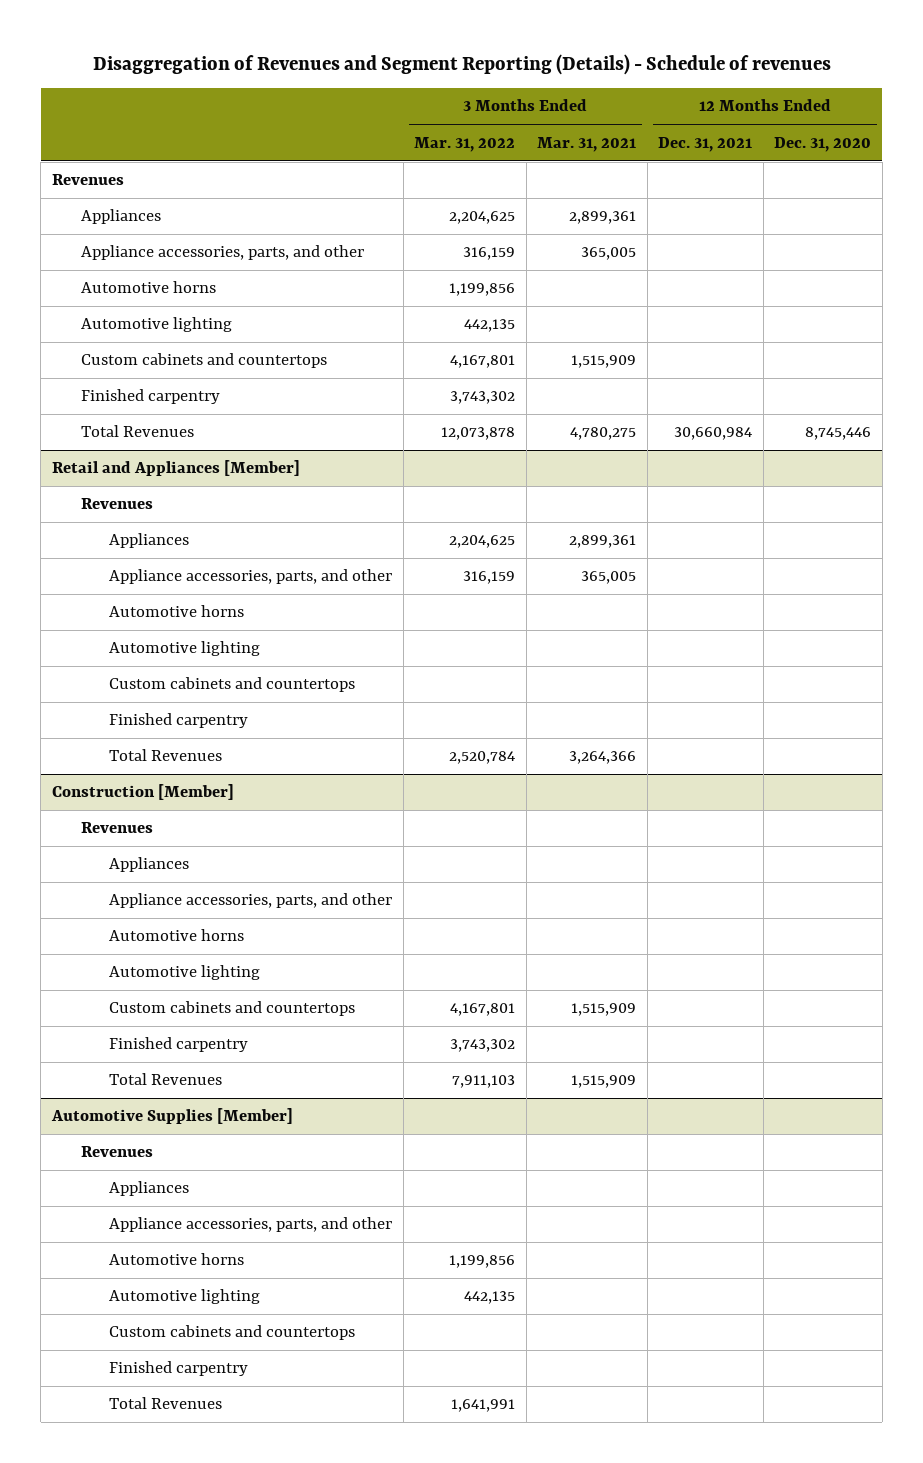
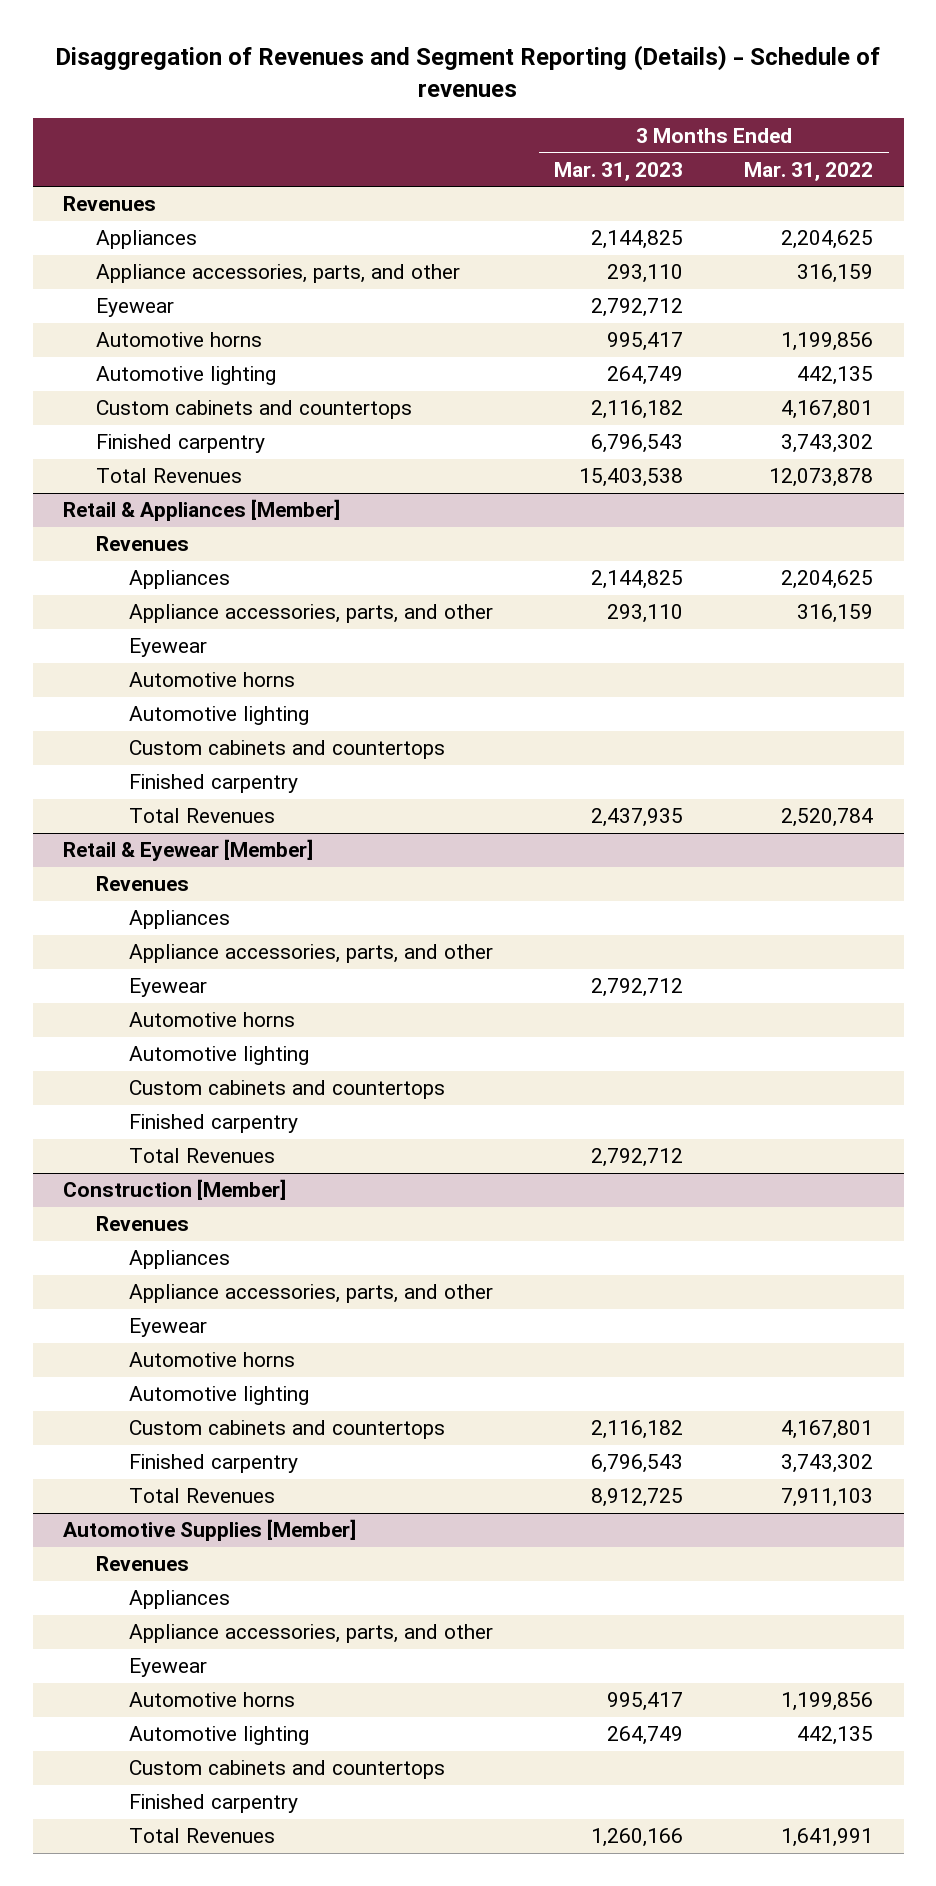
- | 3 Months Ended Mar. 31, 2022 | 3 Months Ended Mar. 31, 2021 | 12 Months Ended Dec. 31, 2021 | 12 Months Ended Dec. 31, 2020
+ | 3 Months Ended Mar. 31, 2023 | 3 Months Ended Mar. 31, 2022
+ Eyewear | 2,792,712 |
- Retail and Appliances [Member]
+ Retail & Appliances [Member]
+ Eyewear
+ Retail & Eyewear [Member]
+ Revenues
+ Appliances
+ Appliance accessories, parts, and other
+ Eyewear | 2,792,712 |
+ Automotive horns
+ Automotive lighting
+ Custom cabinets and countertops
+ Finished carpentry
+ Total Revenues | 2,792,712 |
@ Construction [Member]
+ Eyewear
@ Automotive Supplies [Member]
+ Eyewear

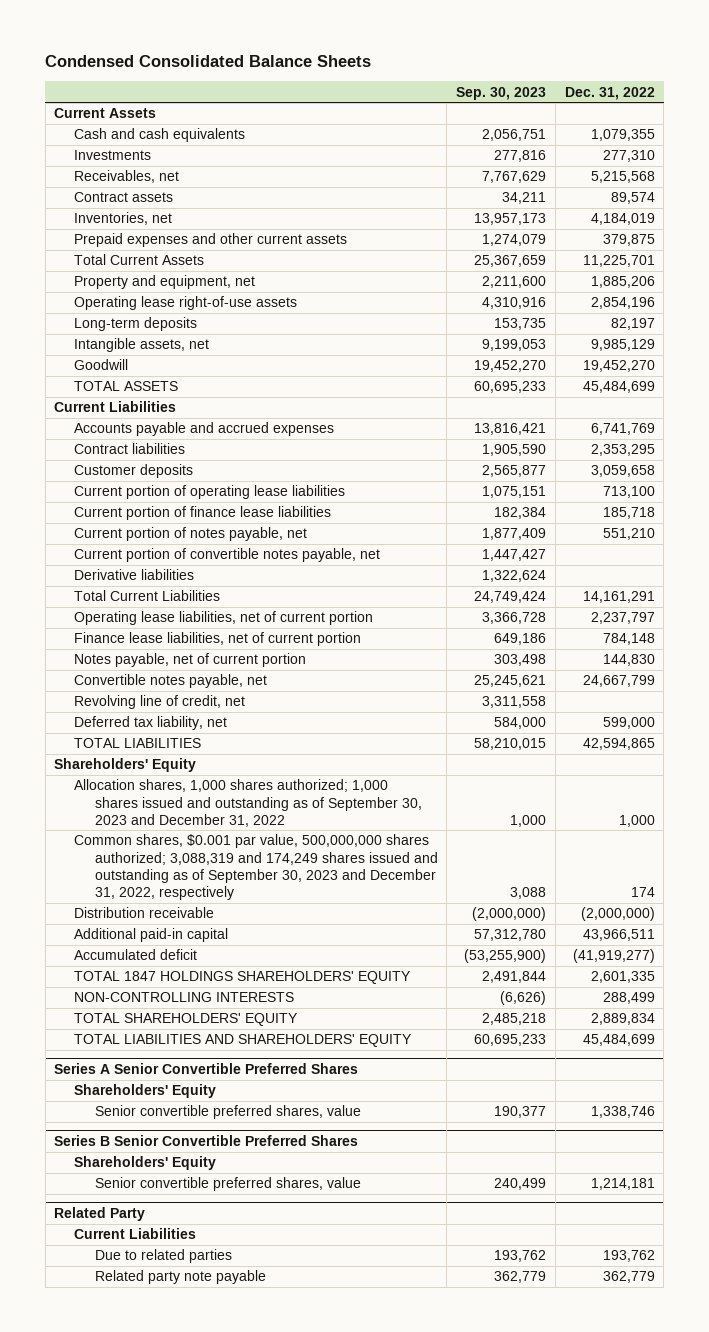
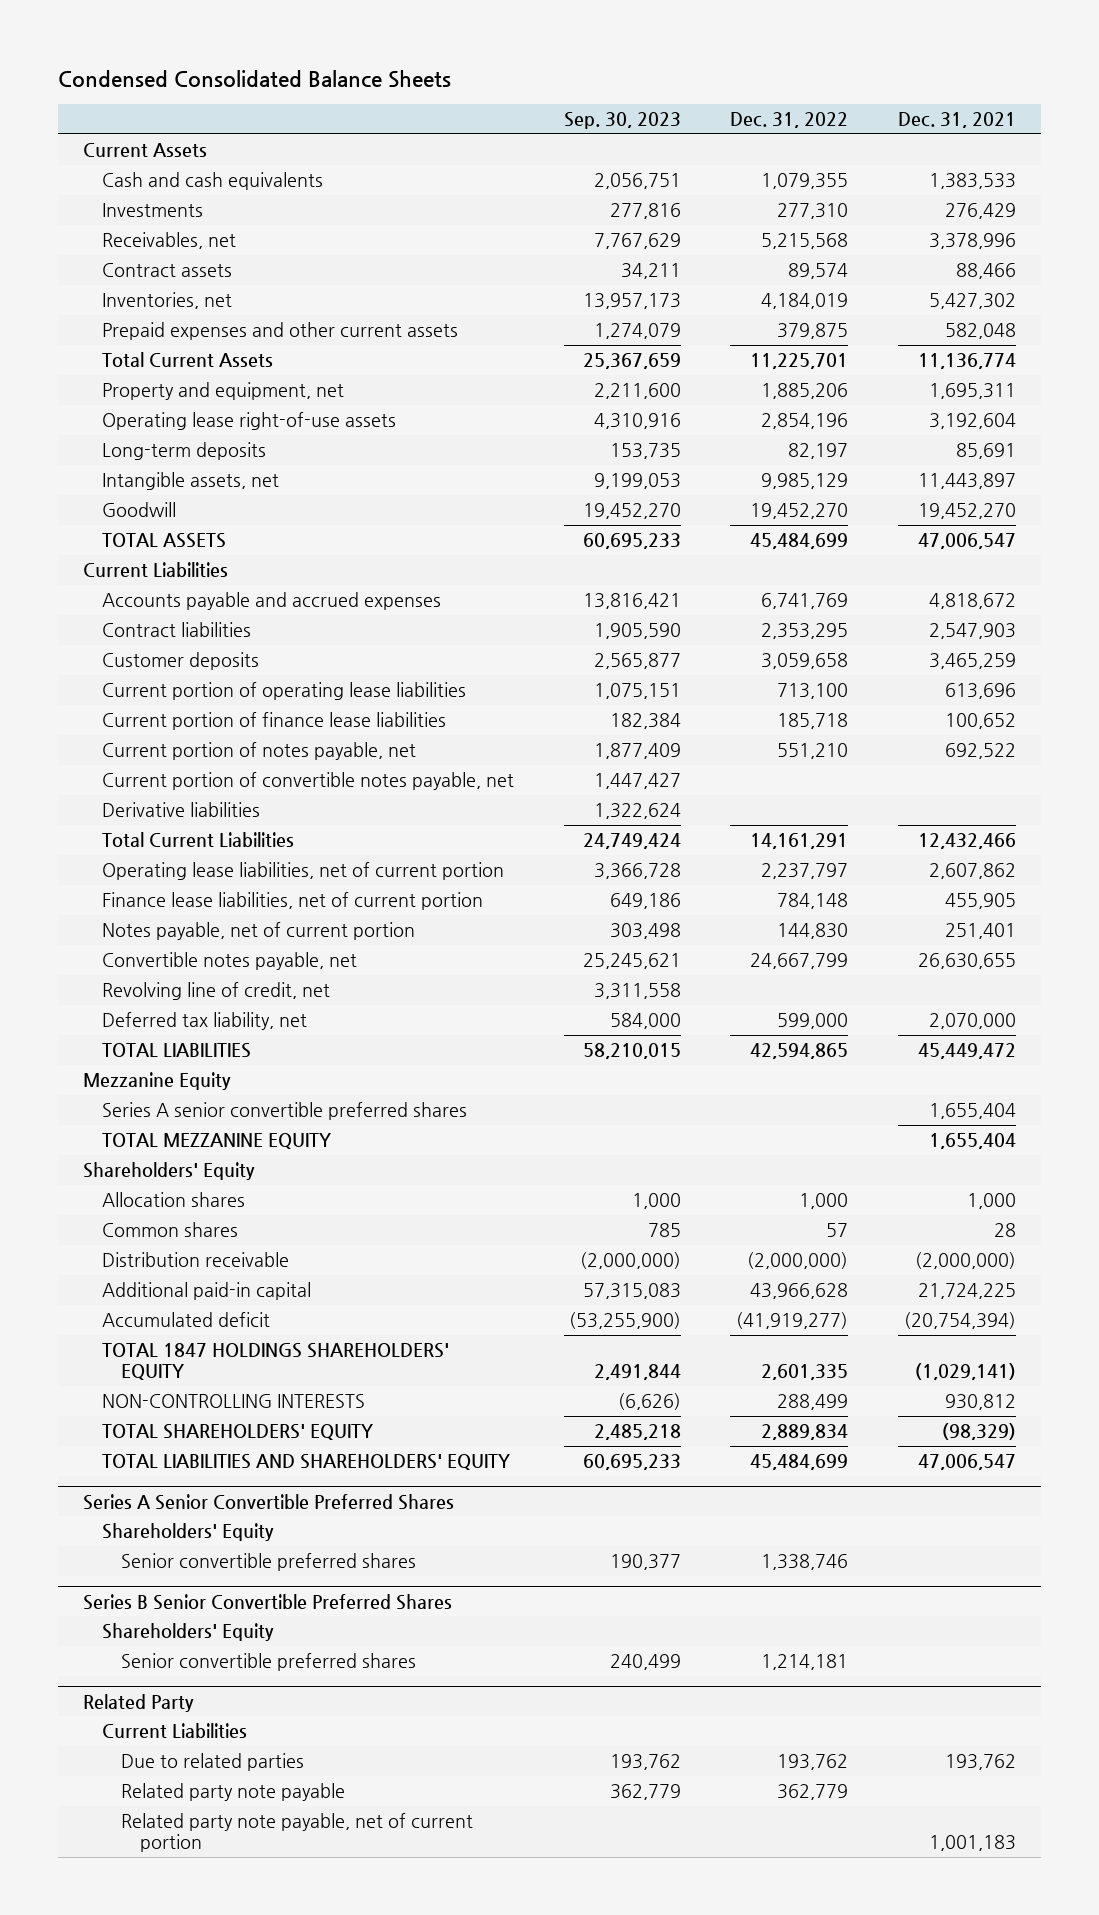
- | Sep. 30, 2023 | Dec. 31, 2022
+ | Sep. 30, 2023 | Dec. 31, 2022 | Dec. 31, 2021
+ Mezzanine Equity
+ Series A senior convertible preferred shares | | | 1,655,404
+ TOTAL MEZZANINE EQUITY | | | 1,655,404
- Allocation shares, 1,000 shares authorized; 1,000 shares issued and outstanding as of September 30, 2023 and December 31, 2022 | 1,000 | 1,000
- Common shares, $0.001 par value, 500,000,000 shares authorized; 3,088,319 and 174,249 shares issued and outstanding as of September 30, 2023 and December 31, 2022, respectively | 3,088 | 174
+ Allocation shares | 1,000 | 1,000 | 1,000
+ Common shares | 785 | 57 | 28
- Additional paid-in capital | 57,312,780 | 43,966,511
+ Additional paid-in capital | 57,315,083 | 43,966,628 | 21,724,225
@ Series A Senior Convertible Preferred Shares
- Senior convertible preferred shares, value | 190,377 | 1,338,746
+ Senior convertible preferred shares | 190,377 | 1,338,746 |
@ Series B Senior Convertible Preferred Shares
- Senior convertible preferred shares, value | 240,499 | 1,214,181
+ Senior convertible preferred shares | 240,499 | 1,214,181 |
@ Related Party
+ Related party note payable, net of current portion | | | 1,001,183

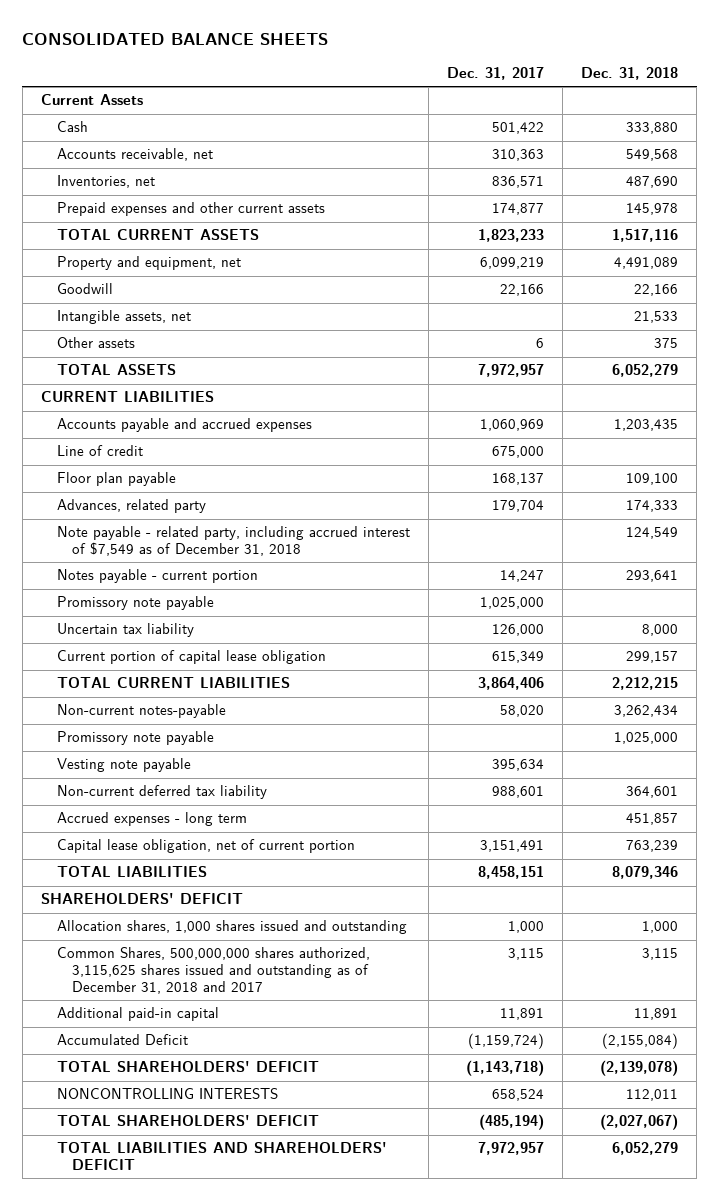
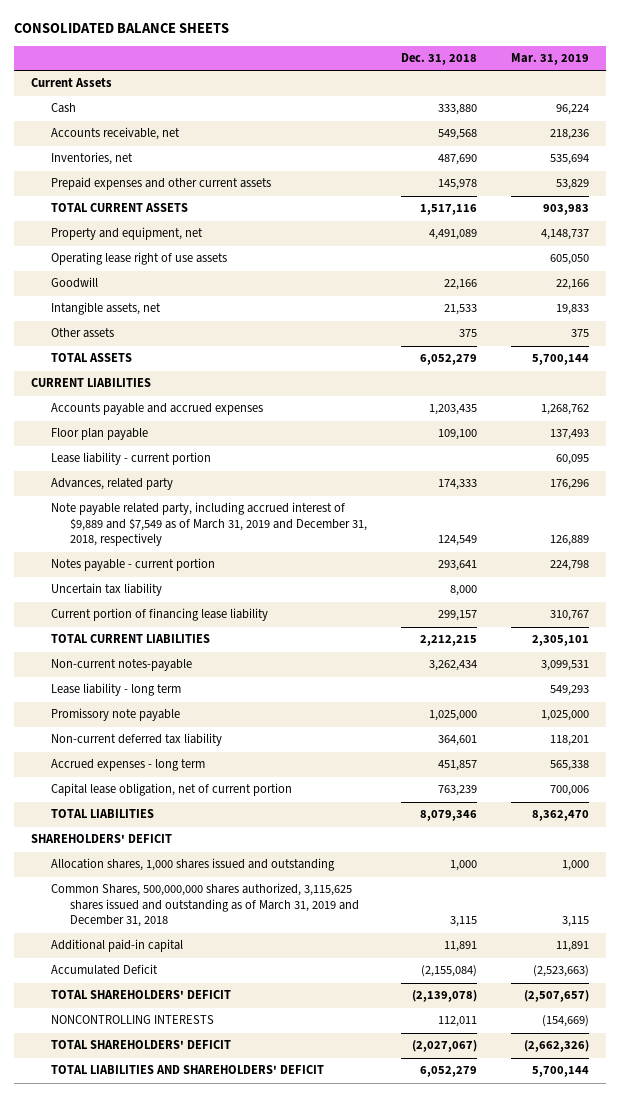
- | Dec. 31, 2017 | Dec. 31, 2018
+ | Dec. 31, 2018 | Mar. 31, 2019
+ Operating lease right of use assets | | 605,050
- Line of credit | 675,000 |
+ Lease liability - current portion | | 60,095
- Note payable - related party, including accrued interest of $7,549 as of December 31, 2018 | | 124,549
+ Note payable related party, including accrued interest of $9,889 and $7,549 as of March 31, 2019 and December 31, 2018, respectively | 124,549 | 126,889
- Promissory note payable | 1,025,000 |
- Current portion of capital lease obligation | 615,349 | 299,157
+ Current portion of financing lease liability | 299,157 | 310,767
+ Lease liability - long term | | 549,293
- Vesting note payable | 395,634 |
- Common Shares, 500,000,000 shares authorized, 3,115,625 shares issued and outstanding as of December 31, 2018 and 2017 | 3,115 | 3,115
+ Common Shares, 500,000,000 shares authorized, 3,115,625 shares issued and outstanding as of March 31, 2019 and December 31, 2018 | 3,115 | 3,115

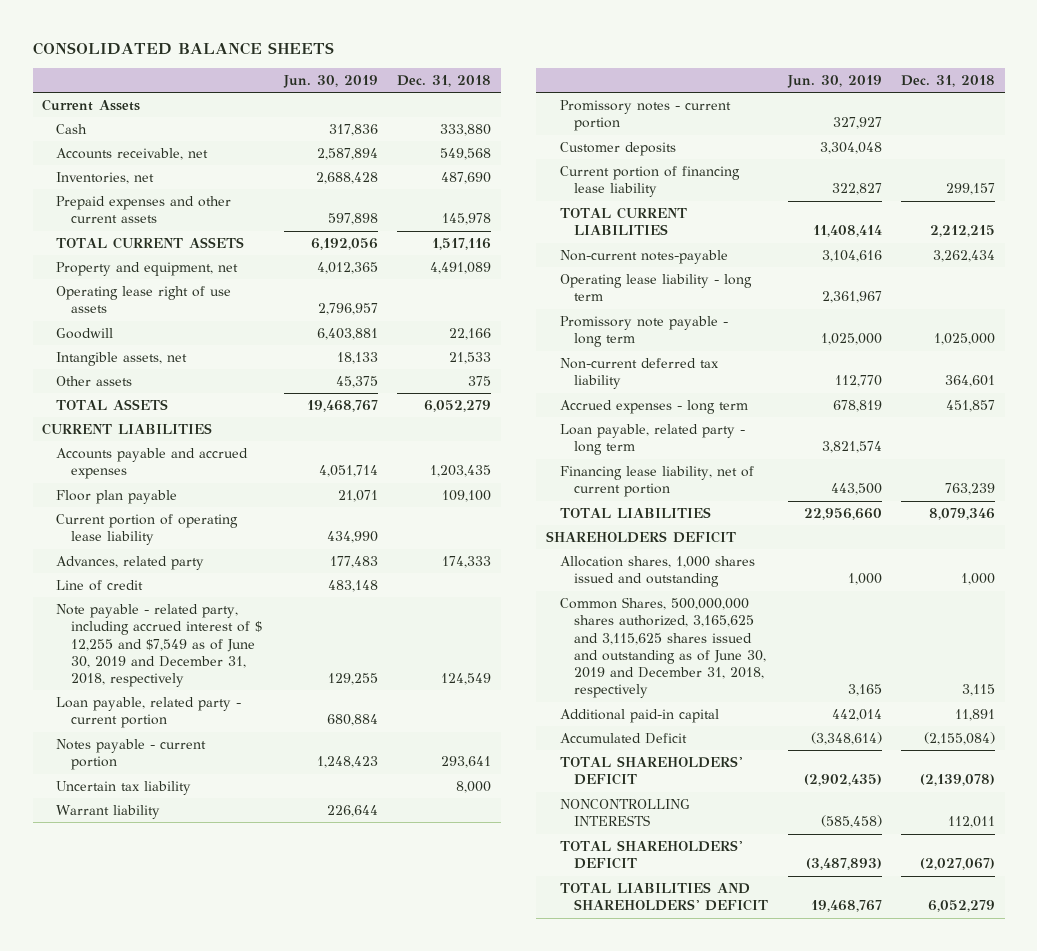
- | Dec. 31, 2018 | Mar. 31, 2019
+ | Jun. 30, 2019 | Dec. 31, 2018
- Lease liability - current portion | | 60,095
+ Current portion of operating lease liability | 434,990 |
- Note payable related party, including accrued interest of $9,889 and $7,549 as of March 31, 2019 and December 31, 2018, respectively | 124,549 | 126,889
+ Line of credit | 483,148 |
+ Note payable - related party, including accrued interest of $ 12,255 and $7,549 as of June 30, 2019 and December 31, 2018, respectively | 129,255 | 124,549
+ Loan payable, related party - current portion | 680,884 |
+ Warrant liability | 226,644 |
+ Promissory notes - current portion | 327,927 |
+ Customer deposits | 3,304,048 |
- Lease liability - long term | | 549,293
- Promissory note payable | 1,025,000 | 1,025,000
+ Operating lease liability - long term | 2,361,967 |
+ Promissory note payable - long term | 1,025,000 | 1,025,000
- Capital lease obligation, net of current portion | 763,239 | 700,006
+ Loan payable, related party - long term | 3,821,574 |
+ Financing lease liability, net of current portion | 443,500 | 763,239
- SHAREHOLDERS' DEFICIT
+ SHAREHOLDERS DEFICIT
- Common Shares, 500,000,000 shares authorized, 3,115,625 shares issued and outstanding as of March 31, 2019 and December 31, 2018 | 3,115 | 3,115
+ Common Shares, 500,000,000 shares authorized, 3,165,625 and 3,115,625 shares issued and outstanding as of June 30, 2019 and December 31, 2018, respectively | 3,165 | 3,115

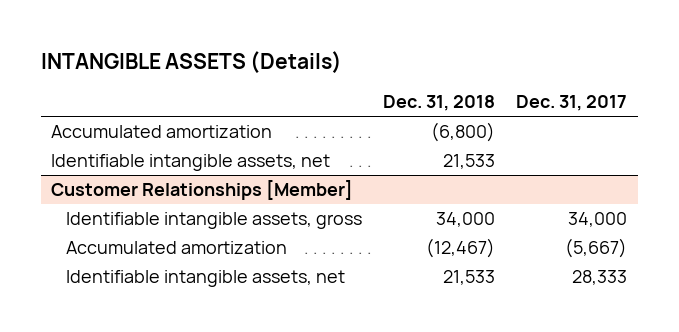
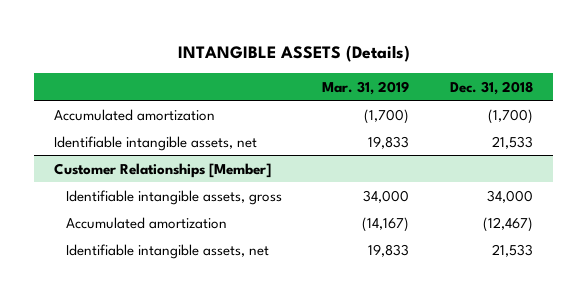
- | Dec. 31, 2018 | Dec. 31, 2017
+ | Mar. 31, 2019 | Dec. 31, 2018
- Accumulated amortization | (6,800) |
+ Accumulated amortization | (1,700) | (1,700)

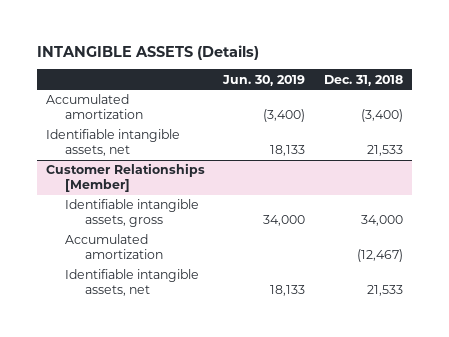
- | Mar. 31, 2019 | Dec. 31, 2018
+ | Jun. 30, 2019 | Dec. 31, 2018
- Accumulated amortization | (1,700) | (1,700)
+ Accumulated amortization | (3,400) | (3,400)

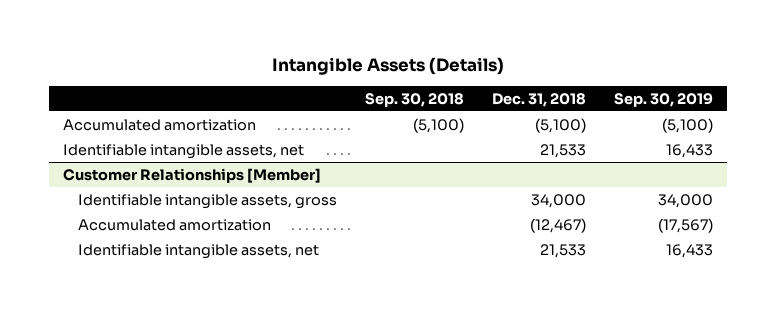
- INTANGIBLE ASSETS (Details)
+ Intangible Assets (Details)
- | Jun. 30, 2019 | Dec. 31, 2018
+ | Sep. 30, 2018 | Dec. 31, 2018 | Sep. 30, 2019
- Accumulated amortization | (3,400) | (3,400)
+ Accumulated amortization | (5,100) | (5,100) | (5,100)

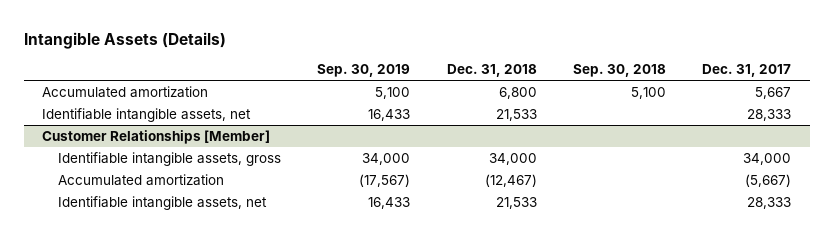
- | Sep. 30, 2018 | Dec. 31, 2018 | Sep. 30, 2019
+ | Sep. 30, 2019 | Dec. 31, 2018 | Sep. 30, 2018 | Dec. 31, 2017
- Accumulated amortization | (5,100) | (5,100) | (5,100)
+ Accumulated amortization | 5,100 | 6,800 | 5,100 | 5,667

